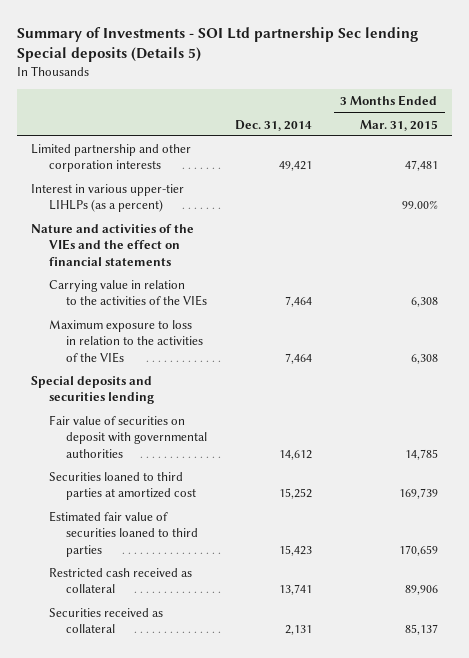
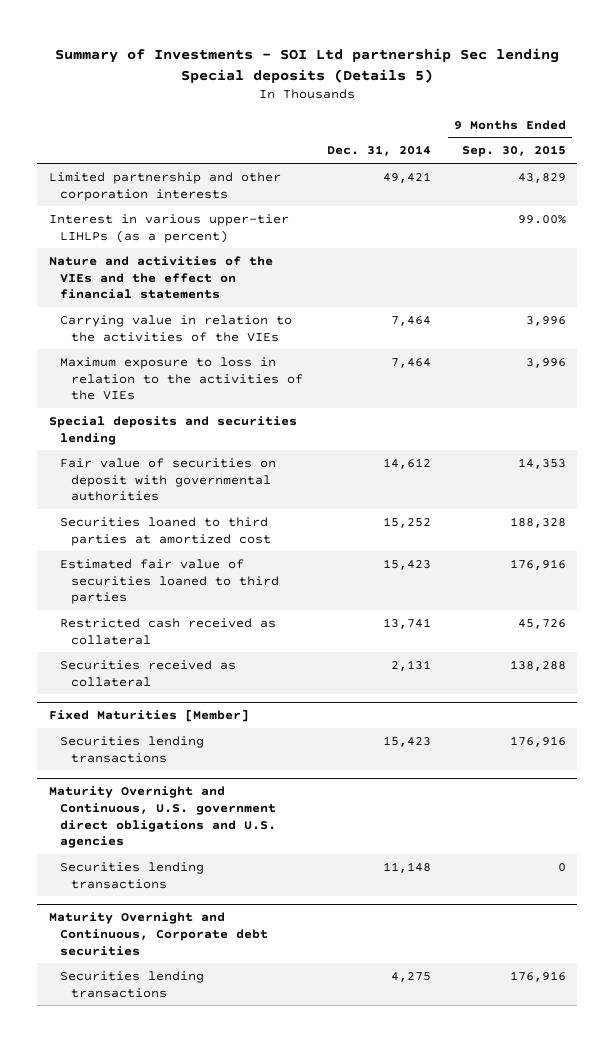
- | Dec. 31, 2014 | 3 Months Ended Mar. 31, 2015
+ | Dec. 31, 2014 | 9 Months Ended Sep. 30, 2015
+ Fixed Maturities [Member]
+ Securities lending transactions | 15,423 | 176,916
+ Maturity Overnight and Continuous, U.S. government direct obligations and U.S. agencies
+ Securities lending transactions | 11,148 | 0
+ Maturity Overnight and Continuous, Corporate debt securities
+ Securities lending transactions | 4,275 | 176,916

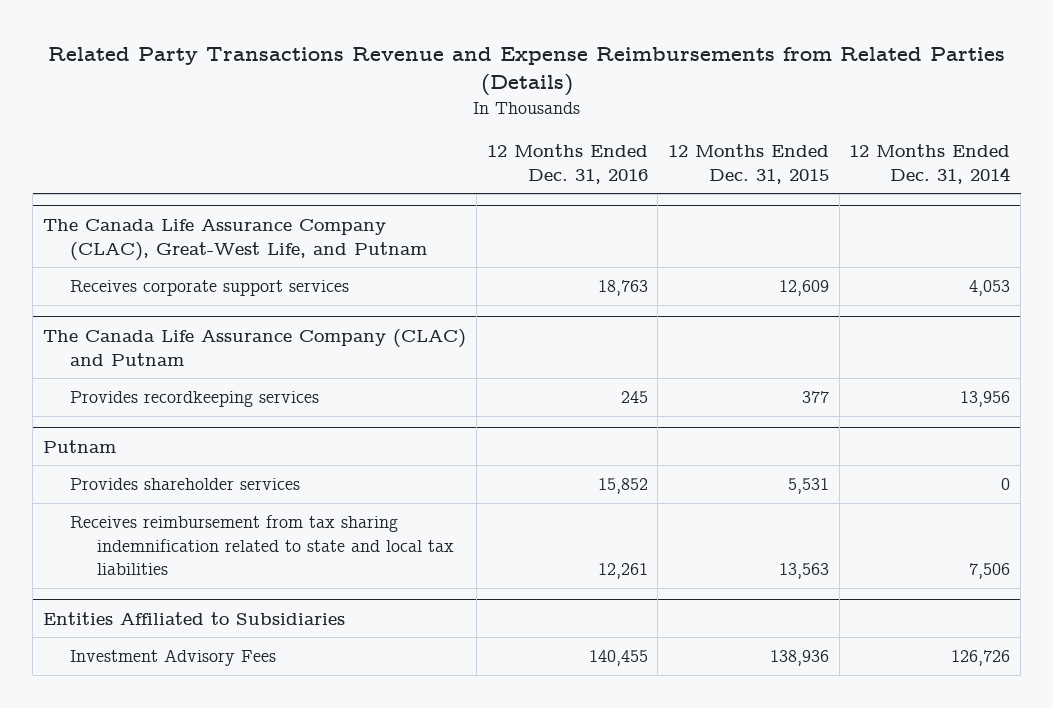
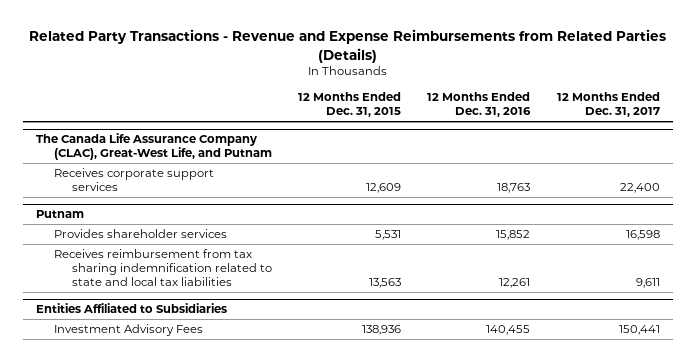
- Related Party Transactions Revenue and Expense Reimbursements from Related Parties (Details)
+ Related Party Transactions - Revenue and Expense Reimbursements from Related Parties (Details)
- | 12 Months Ended Dec. 31, 2016 | 12 Months Ended Dec. 31, 2015 | 12 Months Ended Dec. 31, 2014
+ | 12 Months Ended Dec. 31, 2015 | 12 Months Ended Dec. 31, 2016 | 12 Months Ended Dec. 31, 2017
- The Canada Life Assurance Company (CLAC) and Putnam
- Provides recordkeeping services | 245 | 377 | 13,956

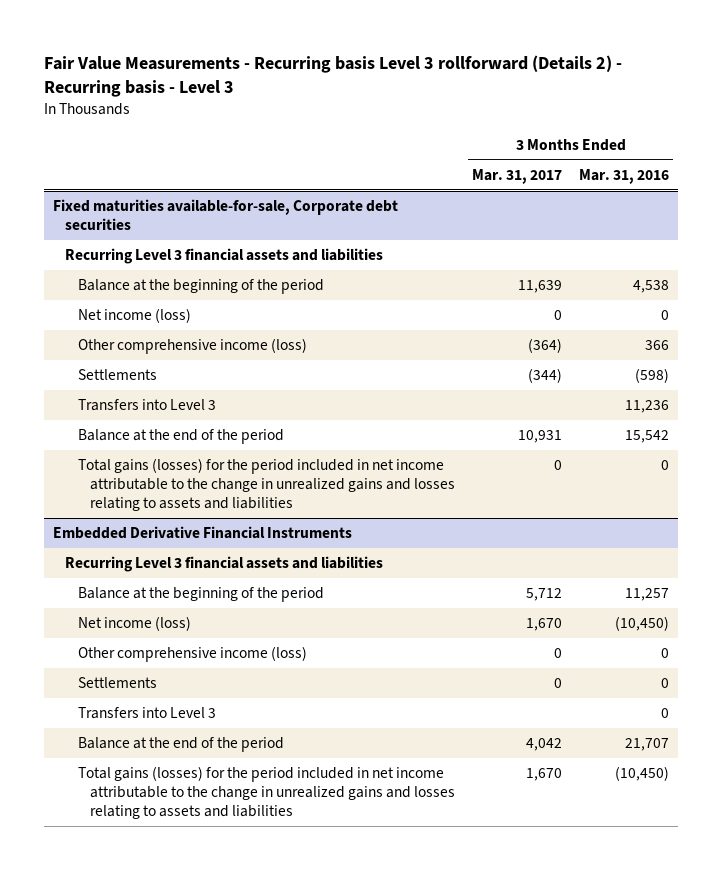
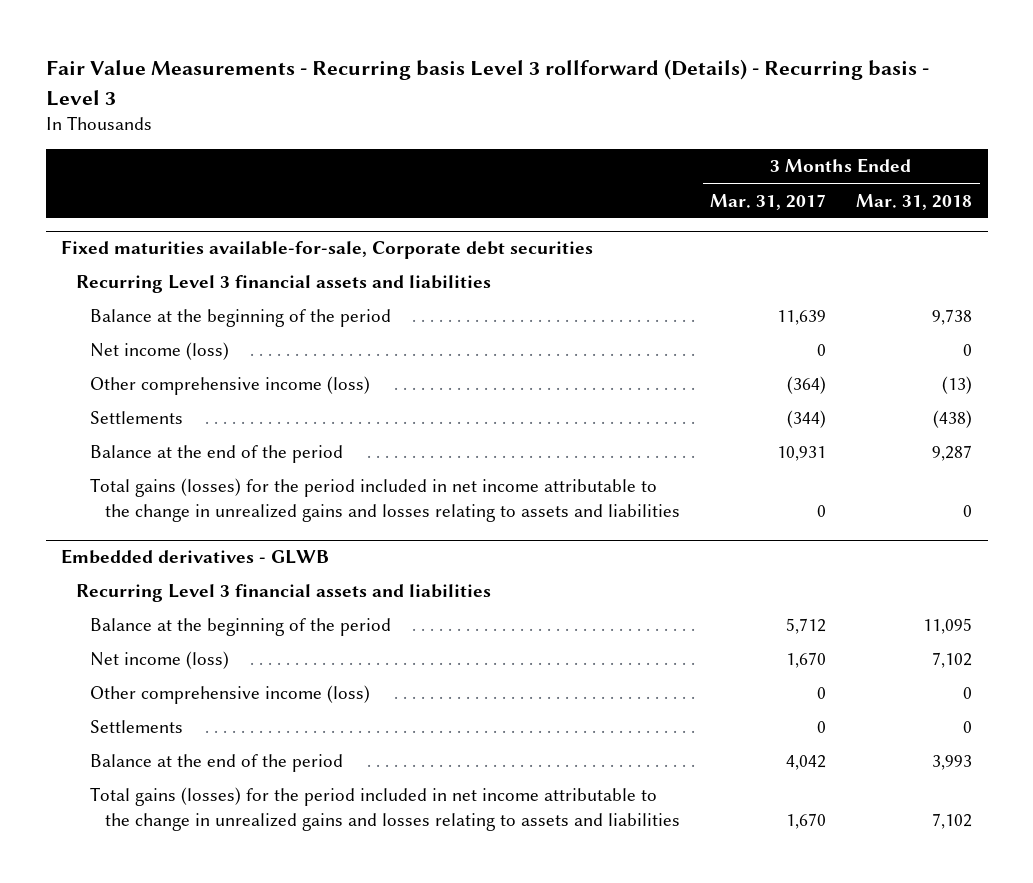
- Fair Value Measurements - Recurring basis Level 3 rollforward (Details 2) - Recurring basis - Level 3
+ Fair Value Measurements - Recurring basis Level 3 rollforward (Details) - Recurring basis - Level 3
- | 3 Months Ended Mar. 31, 2017 | 3 Months Ended Mar. 31, 2016
+ | 3 Months Ended Mar. 31, 2017 | 3 Months Ended Mar. 31, 2018
@ Fixed maturities available-for-sale, Corporate debt securities
- Transfers into Level 3 | | 11,236
- Embedded Derivative Financial Instruments
+ Embedded derivatives - GLWB
- Transfers into Level 3 | | 0

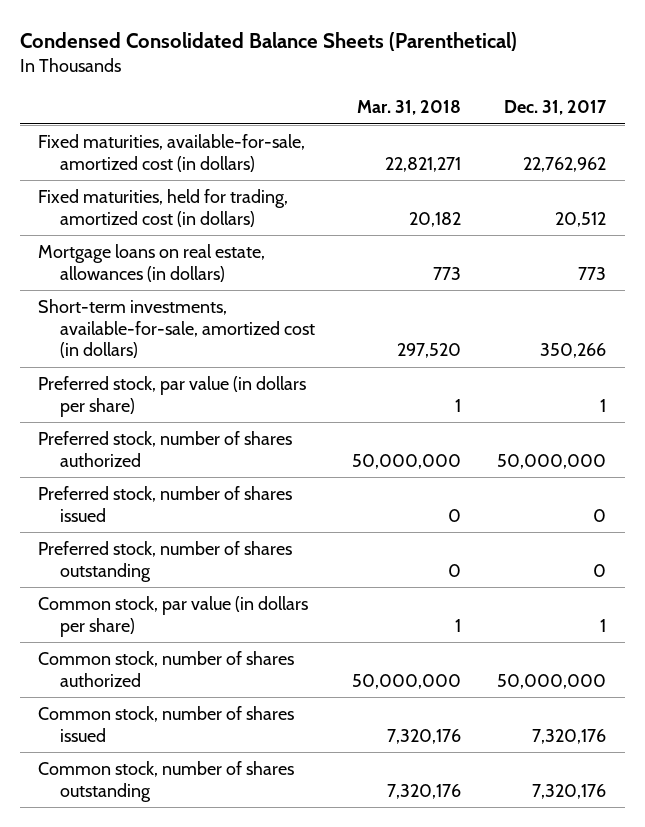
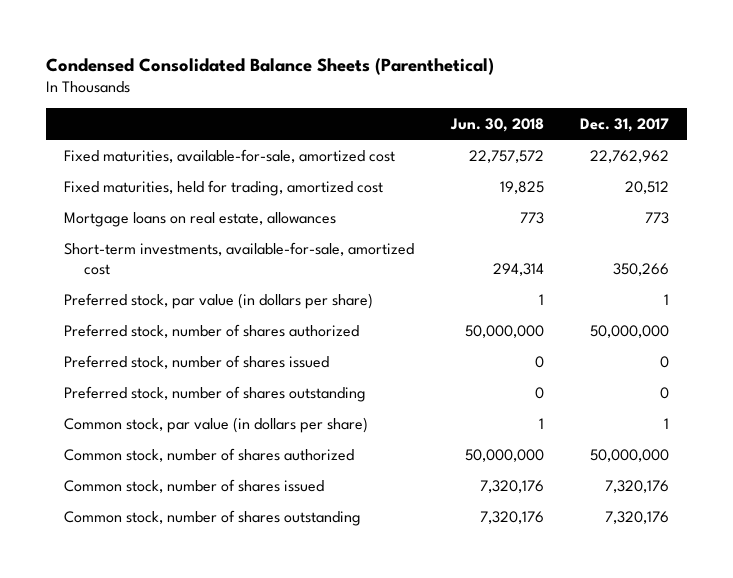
- | Mar. 31, 2018 | Dec. 31, 2017
+ | Jun. 30, 2018 | Dec. 31, 2017
- Fixed maturities, available-for-sale, amortized cost (in dollars) | 22,821,271 | 22,762,962
- Fixed maturities, held for trading, amortized cost (in dollars) | 20,182 | 20,512
- Mortgage loans on real estate, allowances (in dollars) | 773 | 773
- Short-term investments, available-for-sale, amortized cost (in dollars) | 297,520 | 350,266
+ Fixed maturities, available-for-sale, amortized cost | 22,757,572 | 22,762,962
+ Fixed maturities, held for trading, amortized cost | 19,825 | 20,512
+ Mortgage loans on real estate, allowances | 773 | 773
+ Short-term investments, available-for-sale, amortized cost | 294,314 | 350,266

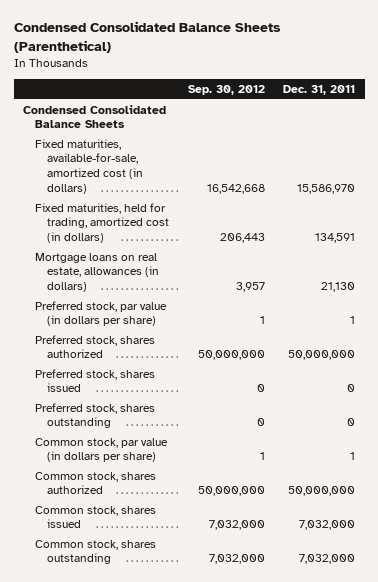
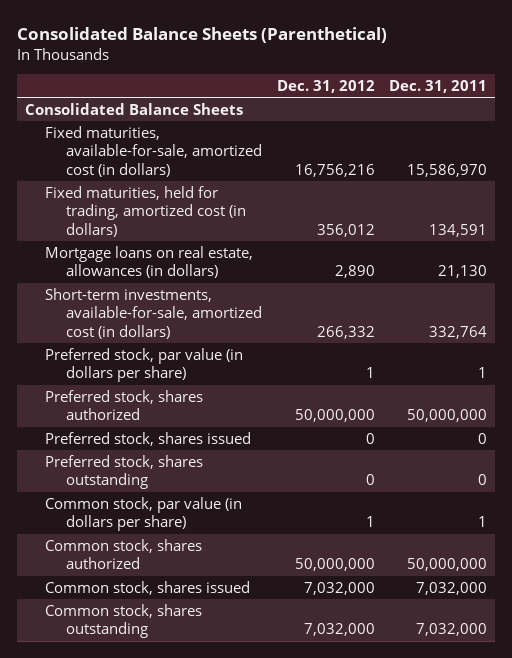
- Condensed Consolidated Balance Sheets (Parenthetical)
+ Consolidated Balance Sheets (Parenthetical)
- | Sep. 30, 2012 | Dec. 31, 2011
+ | Dec. 31, 2012 | Dec. 31, 2011
- Condensed Consolidated Balance Sheets
+ Consolidated Balance Sheets
+ Short-term investments, available-for-sale, amortized cost (in dollars) | 266,332 | 332,764

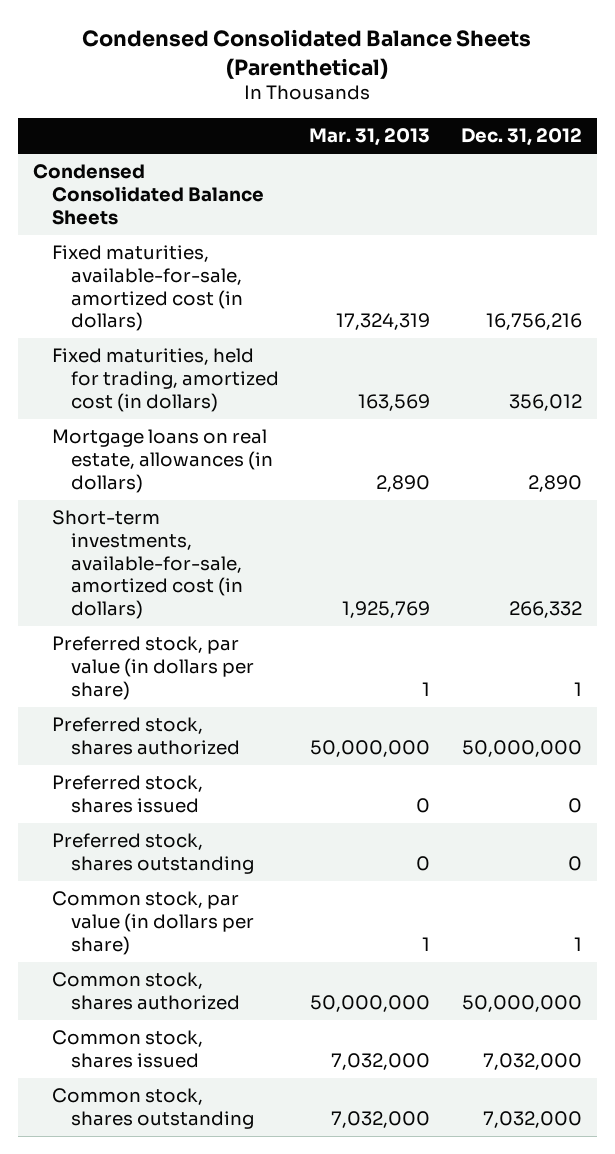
- Consolidated Balance Sheets (Parenthetical)
+ Condensed Consolidated Balance Sheets (Parenthetical)
- | Dec. 31, 2012 | Dec. 31, 2011
+ | Mar. 31, 2013 | Dec. 31, 2012
- Consolidated Balance Sheets
+ Condensed Consolidated Balance Sheets

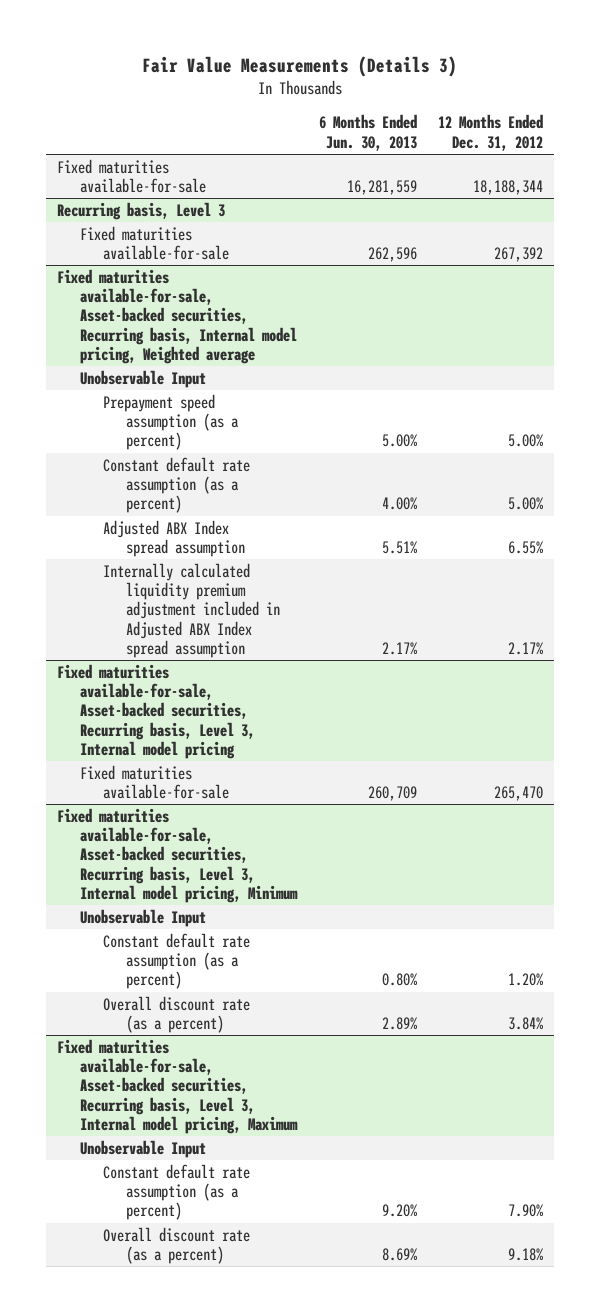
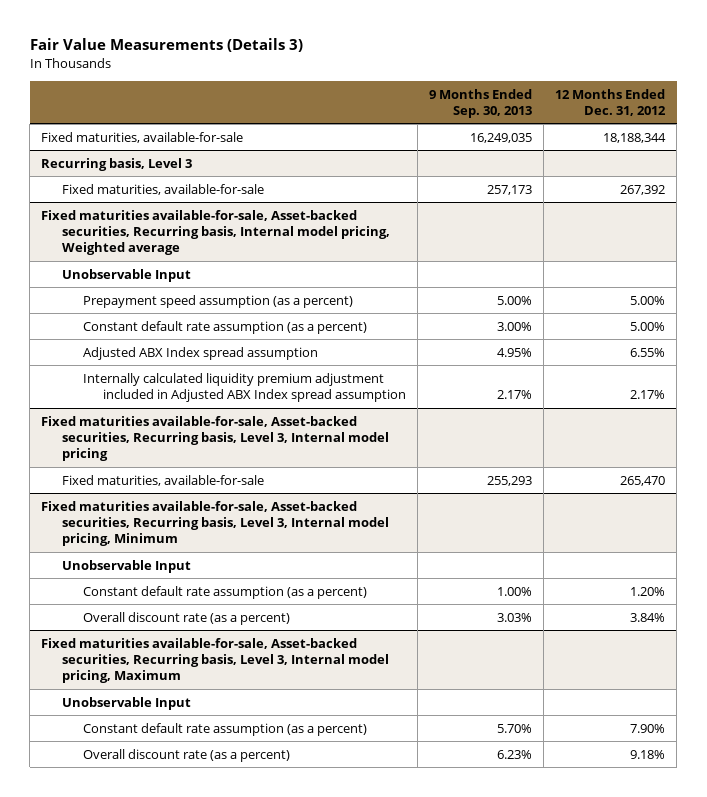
- | 6 Months Ended Jun. 30, 2013 | 12 Months Ended Dec. 31, 2012
+ | 9 Months Ended Sep. 30, 2013 | 12 Months Ended Dec. 31, 2012
- Fixed maturities available-for-sale | 16,281,559 | 18,188,344
+ Fixed maturities, available-for-sale | 16,249,035 | 18,188,344
@ Recurring basis, Level 3
- Fixed maturities available-for-sale | 262,596 | 267,392
+ Fixed maturities, available-for-sale | 257,173 | 267,392
@ Fixed maturities available-for-sale, Asset-backed securities, Recurring basis, Level 3, Internal model pricing
- Fixed maturities available-for-sale | 260,709 | 265,470
+ Fixed maturities, available-for-sale | 255,293 | 265,470

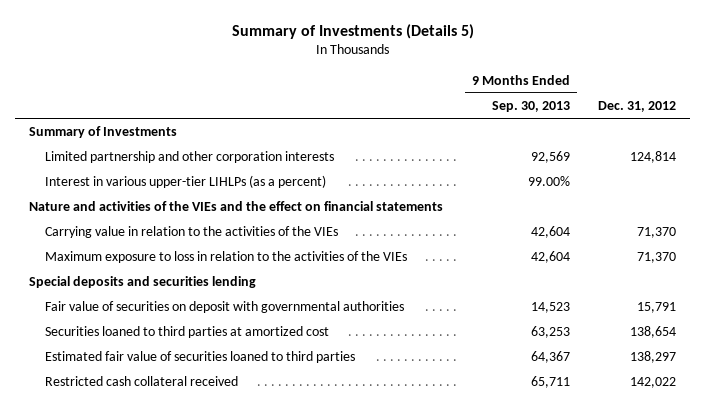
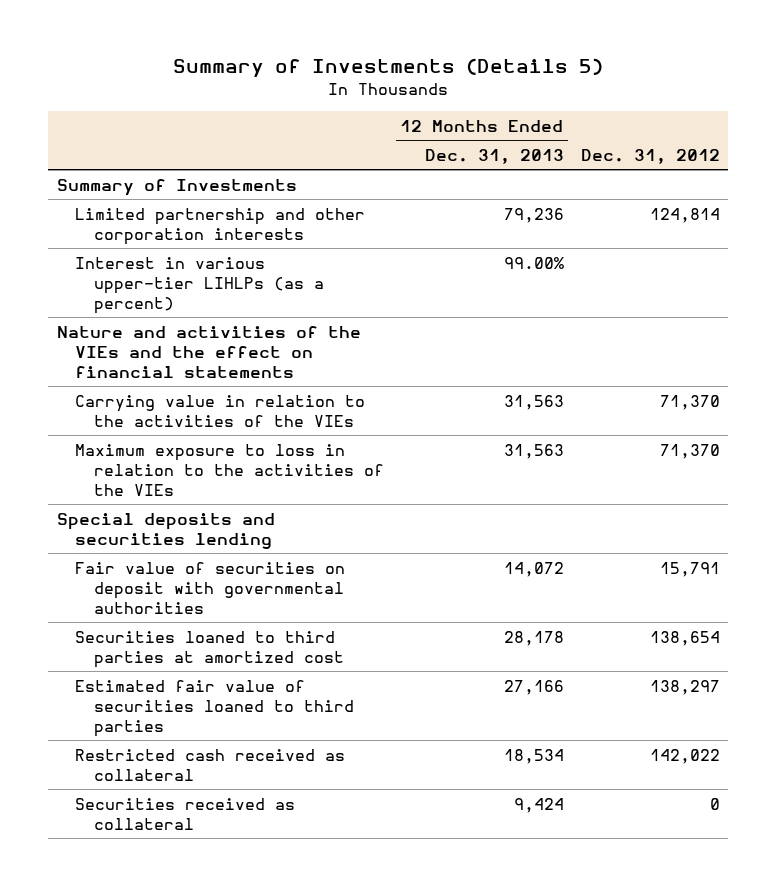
- | 9 Months Ended Sep. 30, 2013 | Dec. 31, 2012
+ | 12 Months Ended Dec. 31, 2013 | Dec. 31, 2012
- Restricted cash collateral received | 65,711 | 142,022
+ Restricted cash received as collateral | 18,534 | 142,022
+ Securities received as collateral | 9,424 | 0

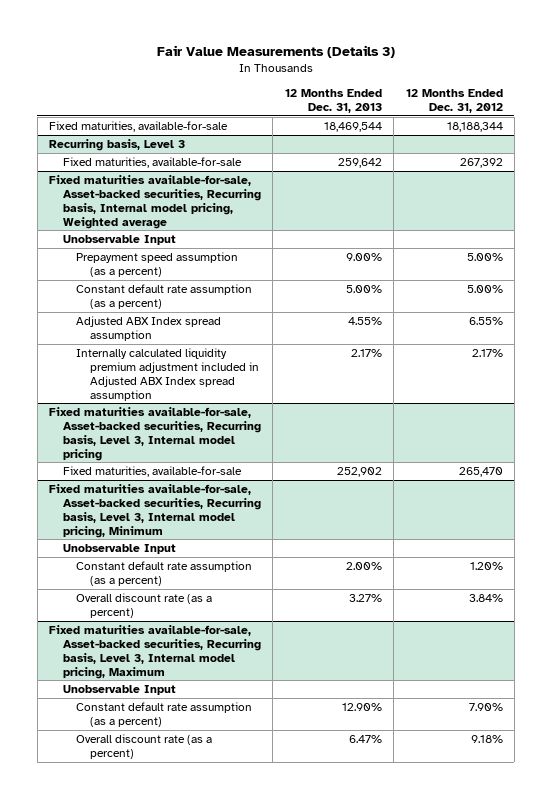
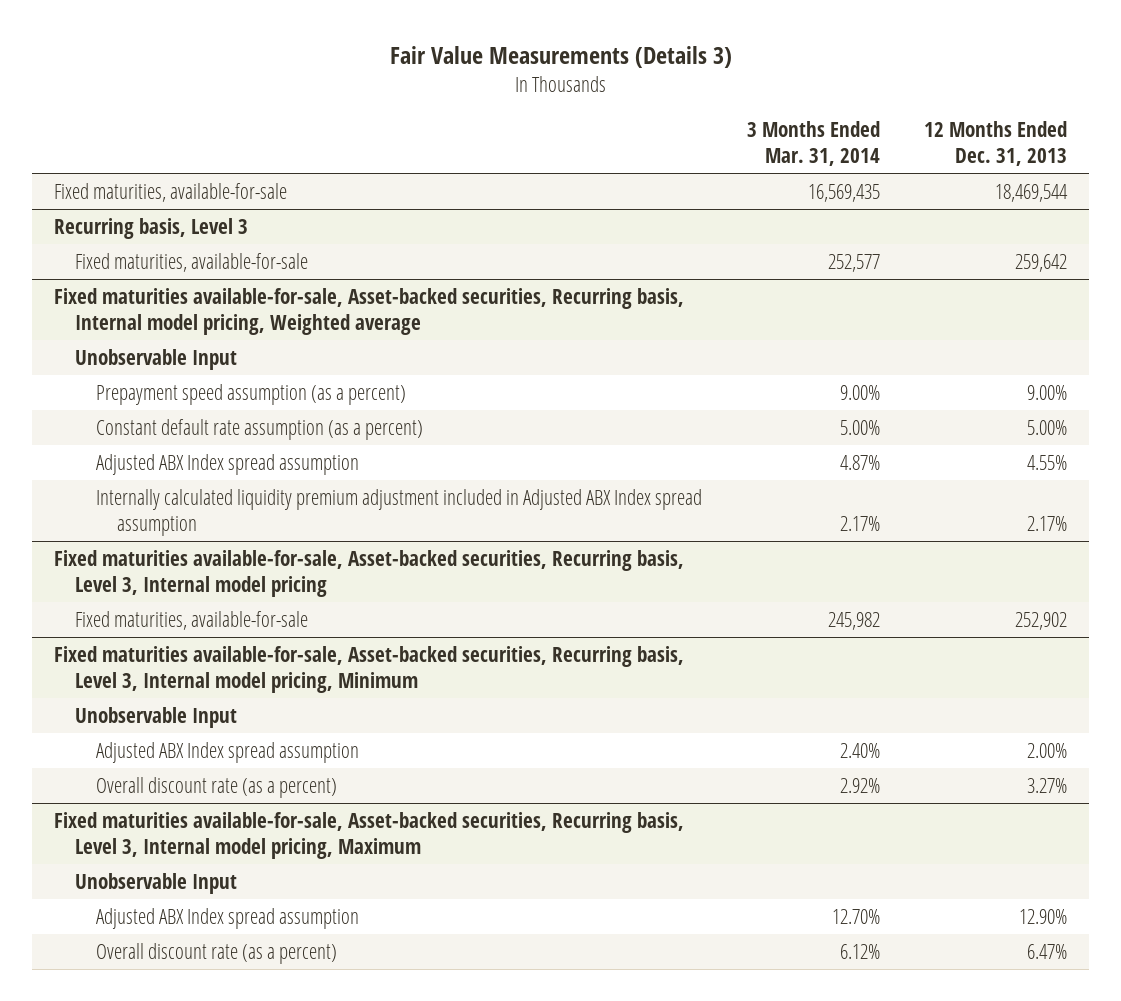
- | 12 Months Ended Dec. 31, 2013 | 12 Months Ended Dec. 31, 2012
+ | 3 Months Ended Mar. 31, 2014 | 12 Months Ended Dec. 31, 2013
@ Fixed maturities available-for-sale, Asset-backed securities, Recurring basis, Level 3, Internal model pricing, Minimum
- Constant default rate assumption (as a percent) | 2.00% | 1.20%
+ Adjusted ABX Index spread assumption | 2.40% | 2.00%
@ Fixed maturities available-for-sale, Asset-backed securities, Recurring basis, Level 3, Internal model pricing, Maximum
- Constant default rate assumption (as a percent) | 12.90% | 7.90%
+ Adjusted ABX Index spread assumption | 12.70% | 12.90%

